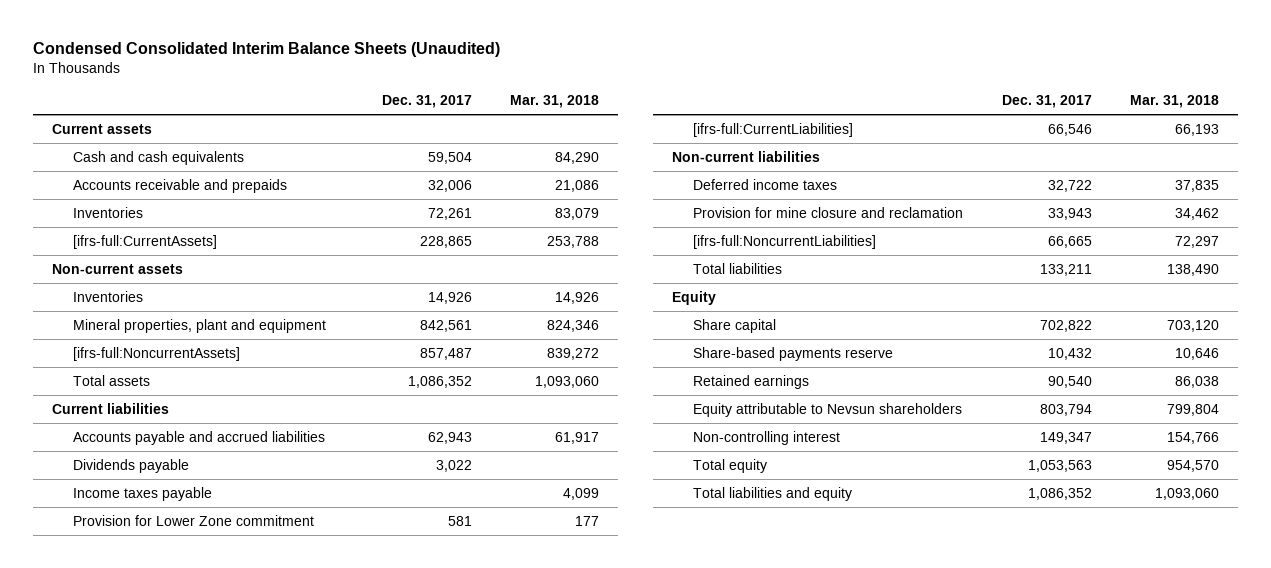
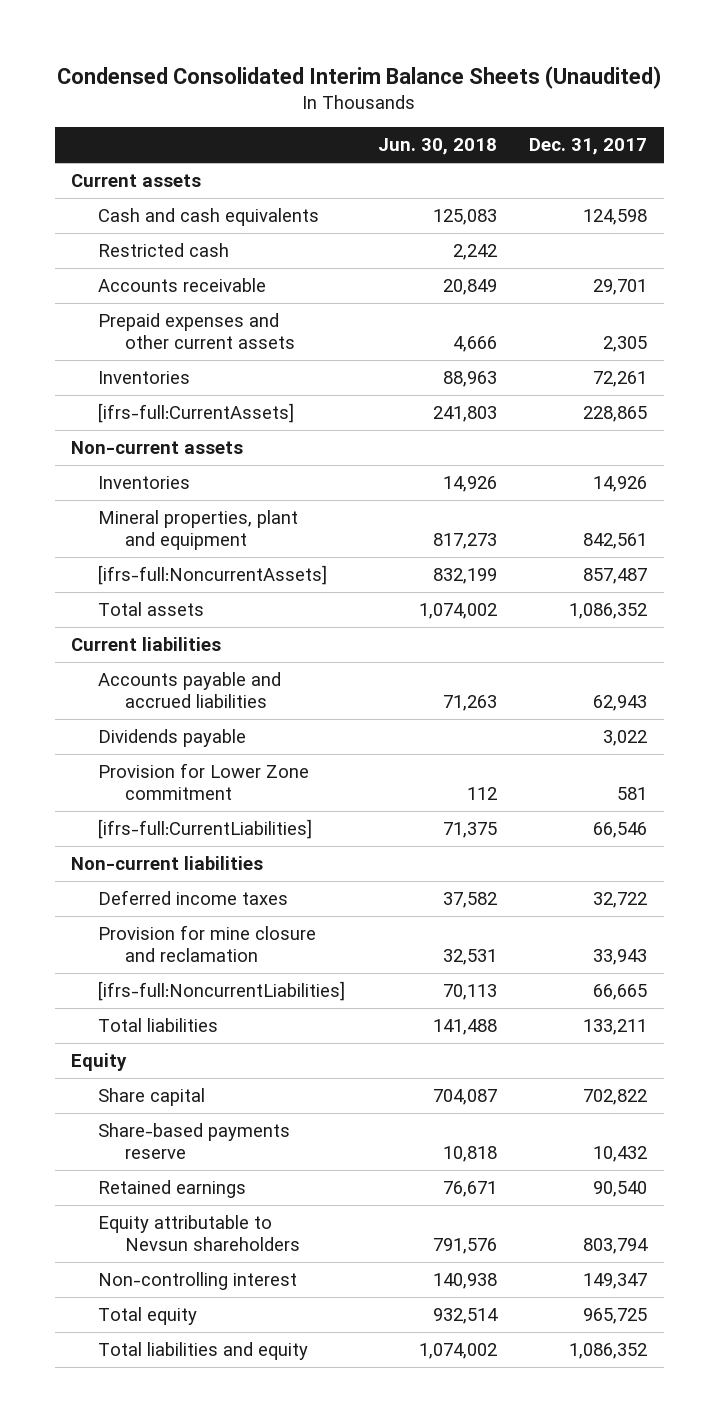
- | Dec. 31, 2017 | Mar. 31, 2018
+ | Jun. 30, 2018 | Dec. 31, 2017
- Cash and cash equivalents | 59,504 | 84,290
- Accounts receivable and prepaids | 32,006 | 21,086
+ Cash and cash equivalents | 125,083 | 124,598
+ Restricted cash | 2,242 |
+ Accounts receivable | 20,849 | 29,701
+ Prepaid expenses and other current assets | 4,666 | 2,305
- Income taxes payable | | 4,099
- Total equity | 1,053,563 | 954,570
+ Total equity | 932,514 | 965,725

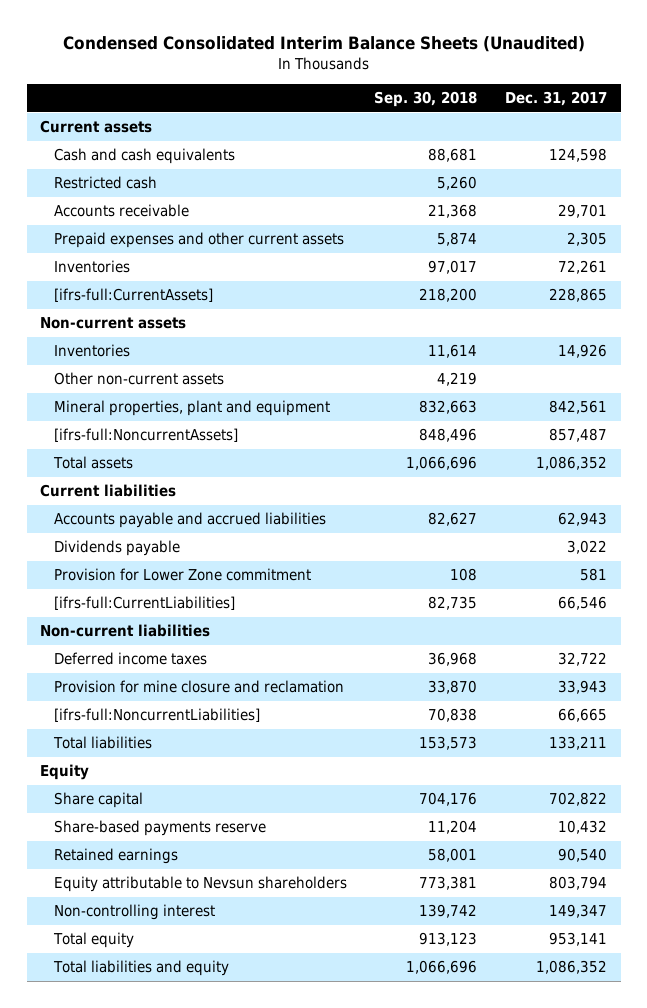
- | Jun. 30, 2018 | Dec. 31, 2017
+ | Sep. 30, 2018 | Dec. 31, 2017
+ Other non-current assets | 4,219 |
- Total equity | 932,514 | 965,725
+ Total equity | 913,123 | 953,141

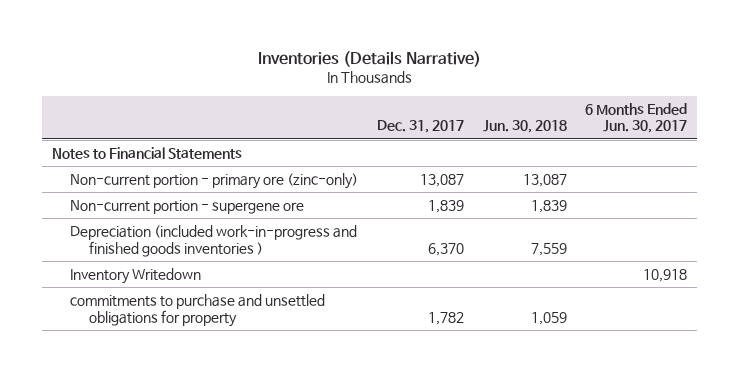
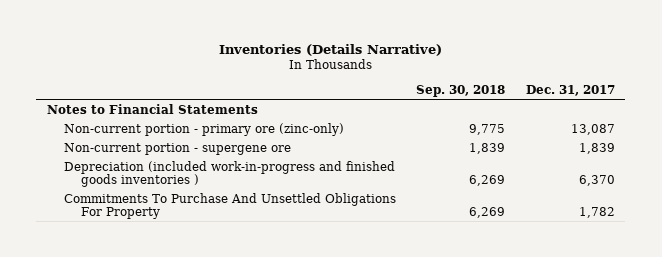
- | Dec. 31, 2017 | Jun. 30, 2018 | 6 Months Ended Jun. 30, 2017
+ | Sep. 30, 2018 | Dec. 31, 2017
- Inventory Writedown | | | 10,918
- commitments to purchase and unsettled obligations for property | 1,782 | 1,059 |
+ Commitments To Purchase And Unsettled Obligations For Property | 6,269 | 1,782

